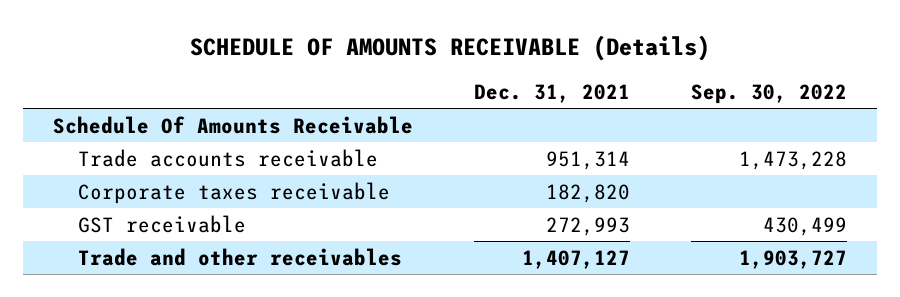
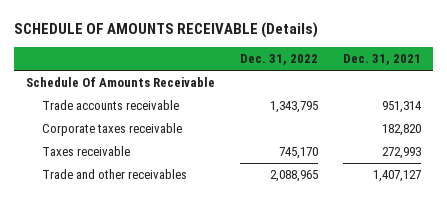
- | Dec. 31, 2021 | Sep. 30, 2022
+ | Dec. 31, 2022 | Dec. 31, 2021
- GST receivable | 272,993 | 430,499
+ Taxes receivable | 745,170 | 272,993

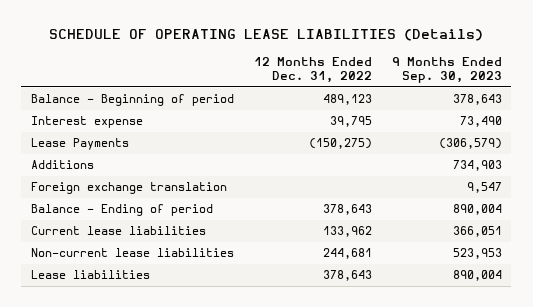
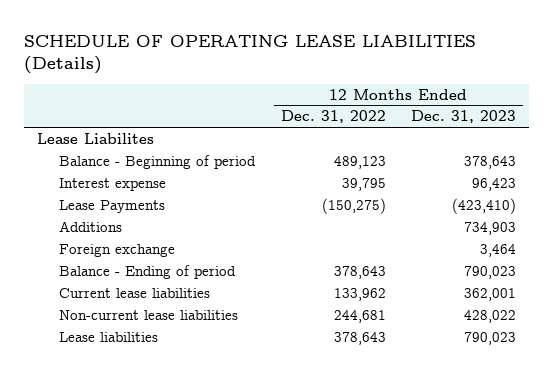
- | 12 Months Ended Dec. 31, 2022 | 9 Months Ended Sep. 30, 2023
+ | 12 Months Ended Dec. 31, 2022 | 12 Months Ended Dec. 31, 2023
+ Lease Liabilites
- Foreign exchange translation | | 9,547
+ Foreign exchange | | 3,464

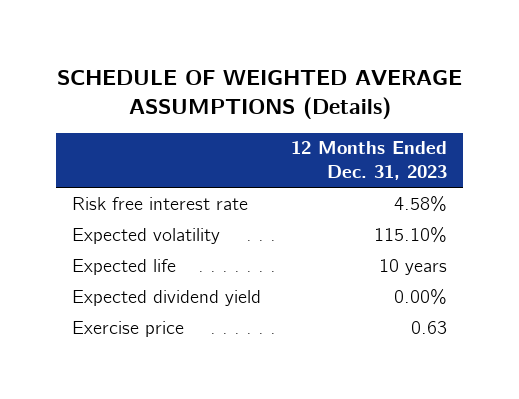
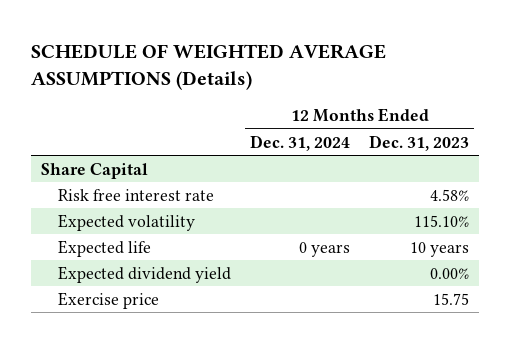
- | 12 Months Ended Dec. 31, 2023
+ | 12 Months Ended Dec. 31, 2024 | 12 Months Ended Dec. 31, 2023
+ Share Capital
- Exercise price | 0.63
+ Exercise price | | 15.75

